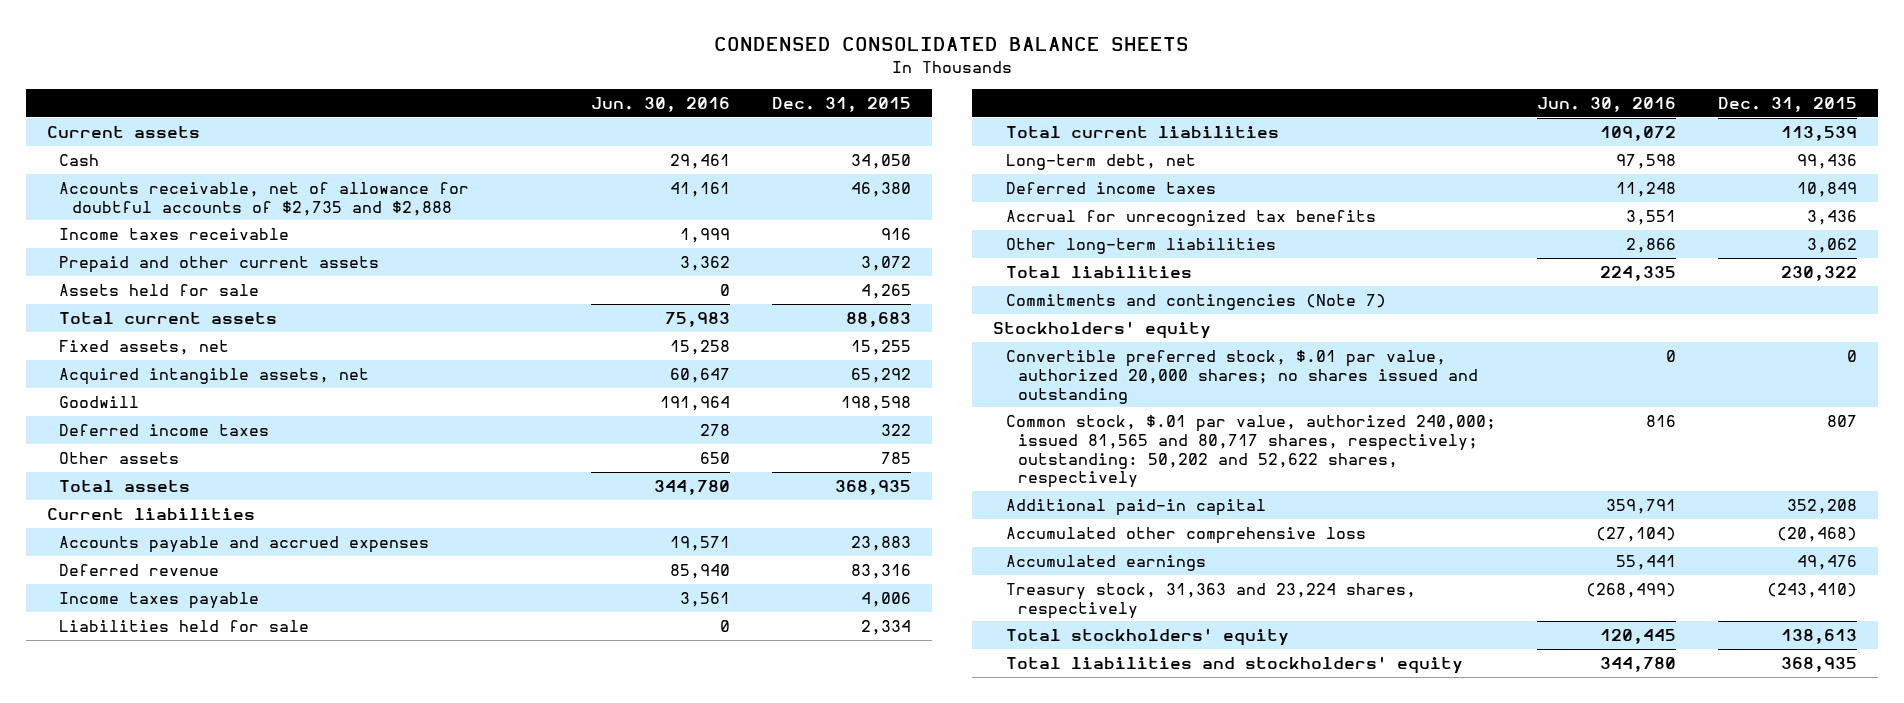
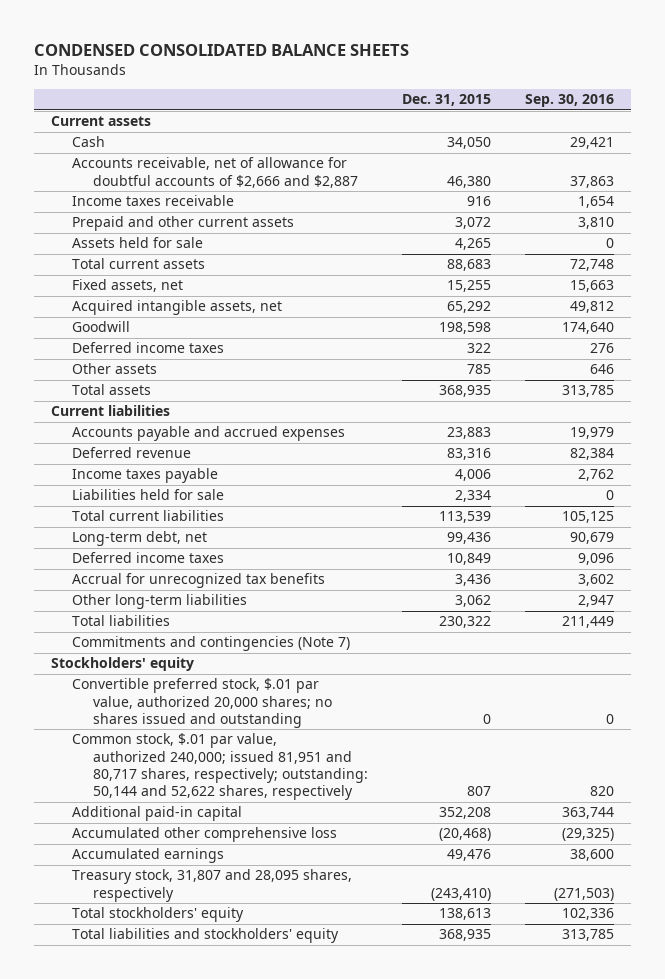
- | Jun. 30, 2016 | Dec. 31, 2015
+ | Dec. 31, 2015 | Sep. 30, 2016
- Accounts receivable, net of allowance for doubtful accounts of $2,735 and $2,888 | 41,161 | 46,380
+ Accounts receivable, net of allowance for doubtful accounts of $2,666 and $2,887 | 46,380 | 37,863
- Common stock, $.01 par value, authorized 240,000; issued 81,565 and 80,717 shares, respectively; outstanding: 50,202 and 52,622 shares, respectively | 816 | 807
+ Common stock, $.01 par value, authorized 240,000; issued 81,951 and 80,717 shares, respectively; outstanding: 50,144 and 52,622 shares, respectively | 807 | 820
- Treasury stock, 31,363 and 23,224 shares, respectively | (268,499) | (243,410)
+ Treasury stock, 31,807 and 28,095 shares, respectively | (243,410) | (271,503)

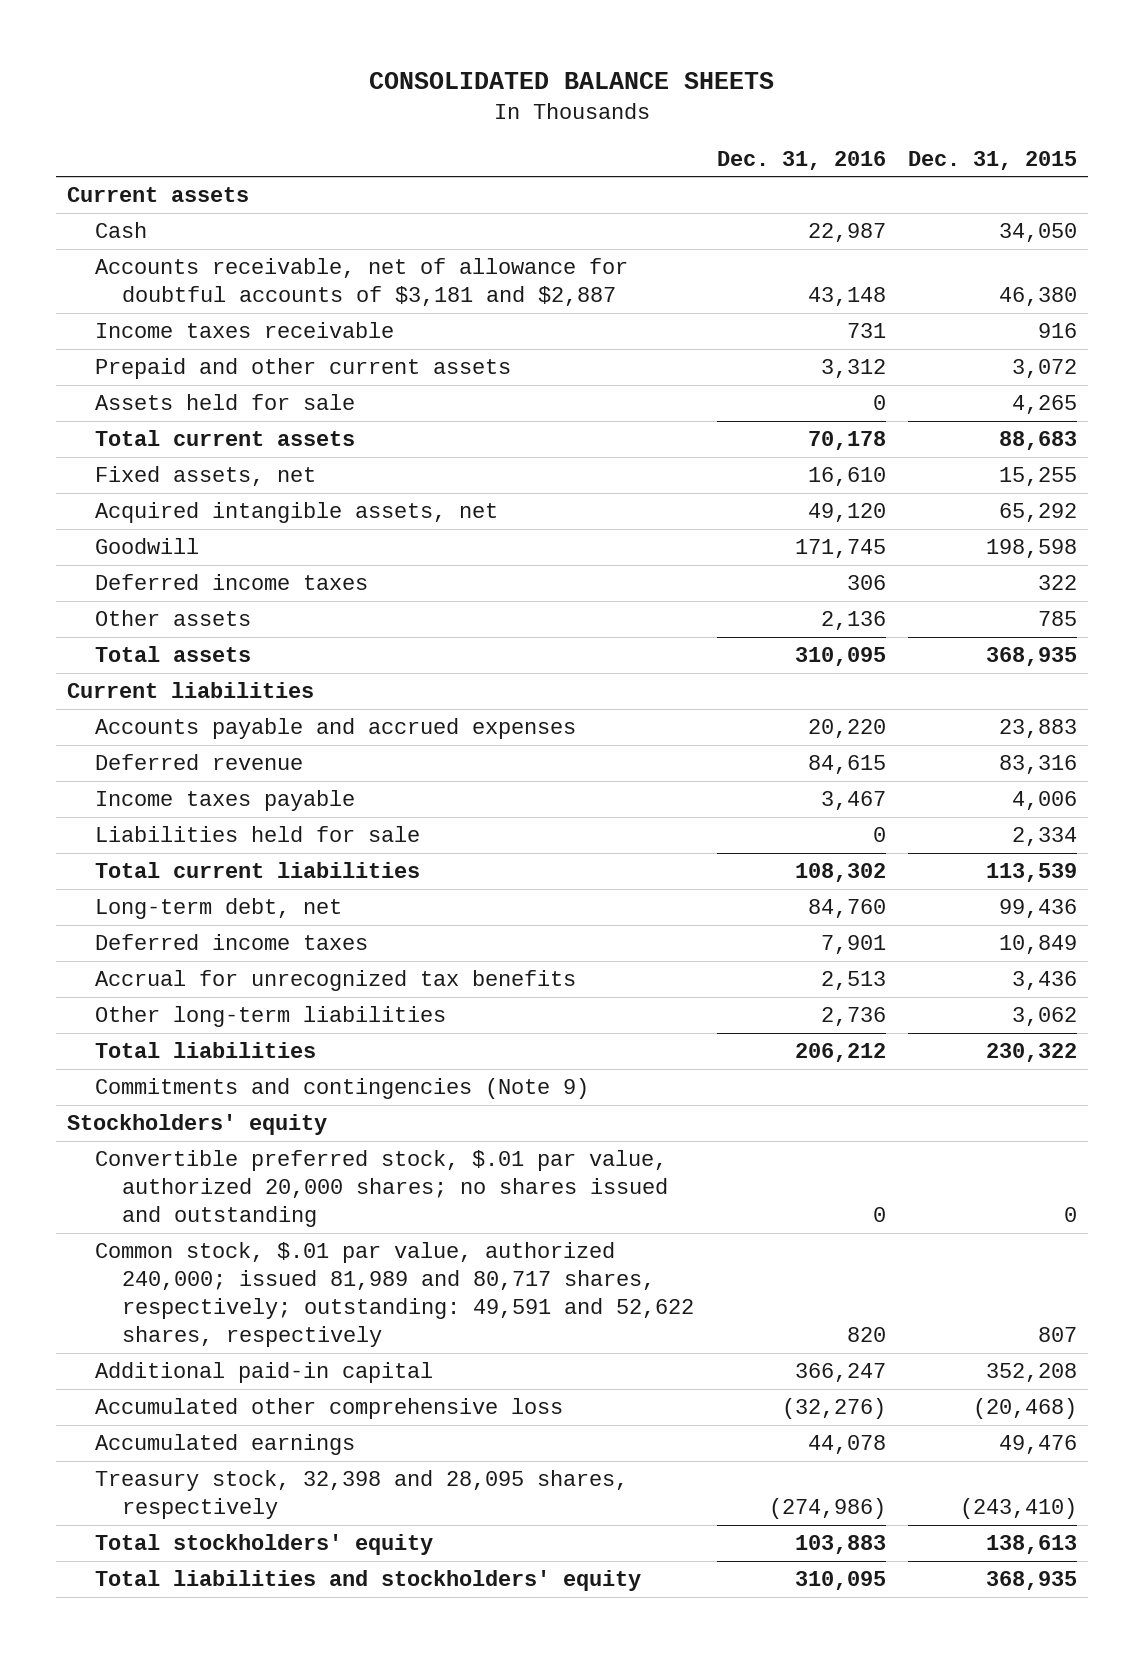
- CONDENSED CONSOLIDATED BALANCE SHEETS
+ CONSOLIDATED BALANCE SHEETS
- | Dec. 31, 2015 | Sep. 30, 2016
+ | Dec. 31, 2016 | Dec. 31, 2015
- Accounts receivable, net of allowance for doubtful accounts of $2,666 and $2,887 | 46,380 | 37,863
+ Accounts receivable, net of allowance for doubtful accounts of $3,181 and $2,887 | 43,148 | 46,380
- Commitments and contingencies (Note 7)
+ Commitments and contingencies (Note 9)
- Common stock, $.01 par value, authorized 240,000; issued 81,951 and 80,717 shares, respectively; outstanding: 50,144 and 52,622 shares, respectively | 807 | 820
+ Common stock, $.01 par value, authorized 240,000; issued 81,989 and 80,717 shares, respectively; outstanding: 49,591 and 52,622 shares, respectively | 820 | 807
- Treasury stock, 31,807 and 28,095 shares, respectively | (243,410) | (271,503)
+ Treasury stock, 32,398 and 28,095 shares, respectively | (274,986) | (243,410)

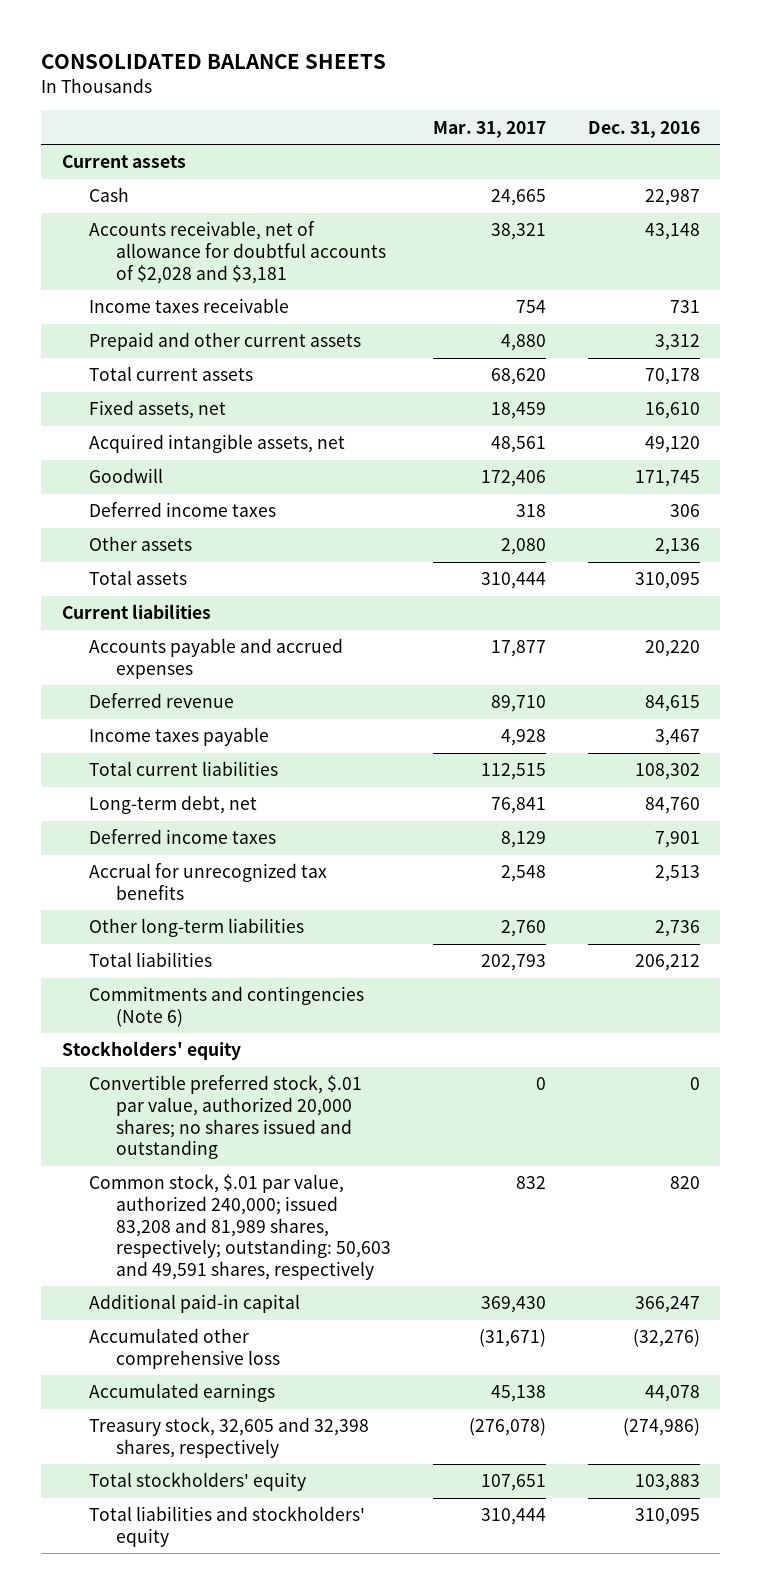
- | Dec. 31, 2016 | Dec. 31, 2015
+ | Mar. 31, 2017 | Dec. 31, 2016
- Accounts receivable, net of allowance for doubtful accounts of $3,181 and $2,887 | 43,148 | 46,380
+ Accounts receivable, net of allowance for doubtful accounts of $2,028 and $3,181 | 38,321 | 43,148
- Assets held for sale | 0 | 4,265
- Liabilities held for sale | 0 | 2,334
- Commitments and contingencies (Note 9)
+ Commitments and contingencies (Note 6)
- Common stock, $.01 par value, authorized 240,000; issued 81,989 and 80,717 shares, respectively; outstanding: 49,591 and 52,622 shares, respectively | 820 | 807
+ Common stock, $.01 par value, authorized 240,000; issued 83,208 and 81,989 shares, respectively; outstanding: 50,603 and 49,591 shares, respectively | 832 | 820
- Treasury stock, 32,398 and 28,095 shares, respectively | (274,986) | (243,410)
+ Treasury stock, 32,605 and 32,398 shares, respectively | (276,078) | (274,986)

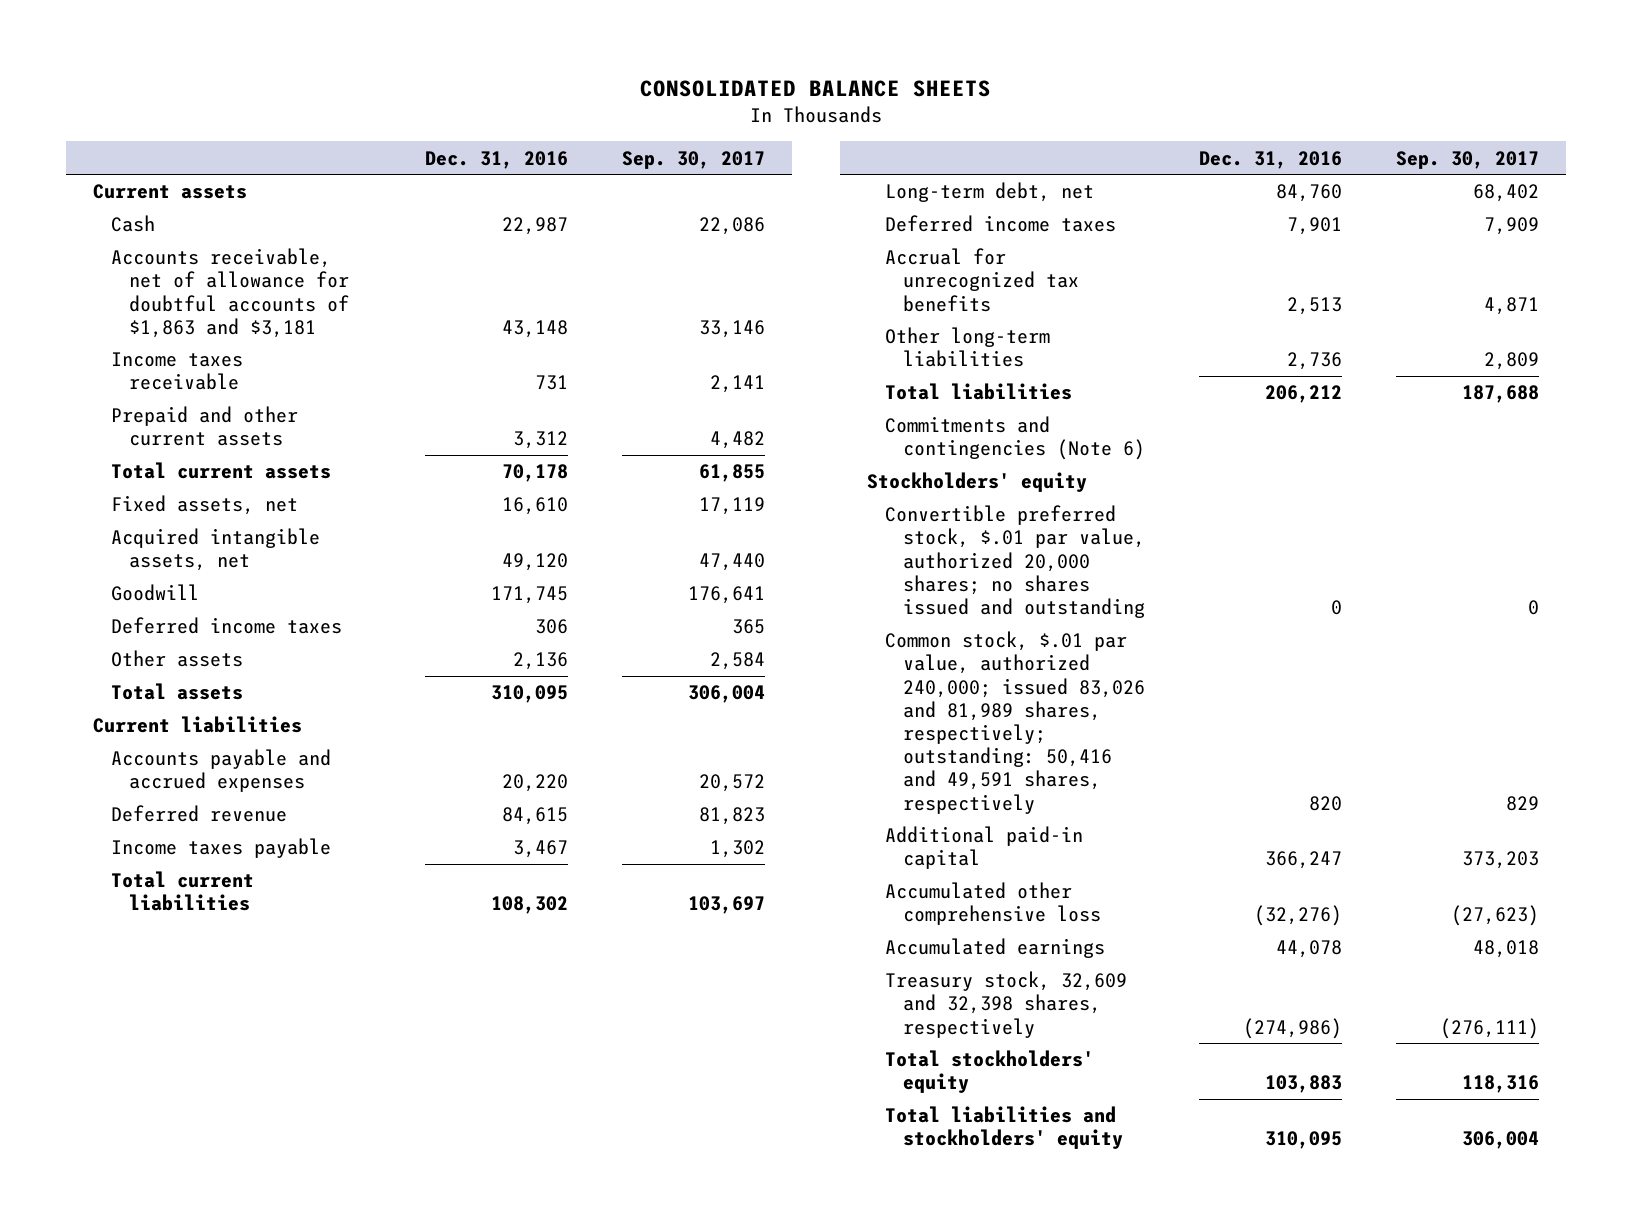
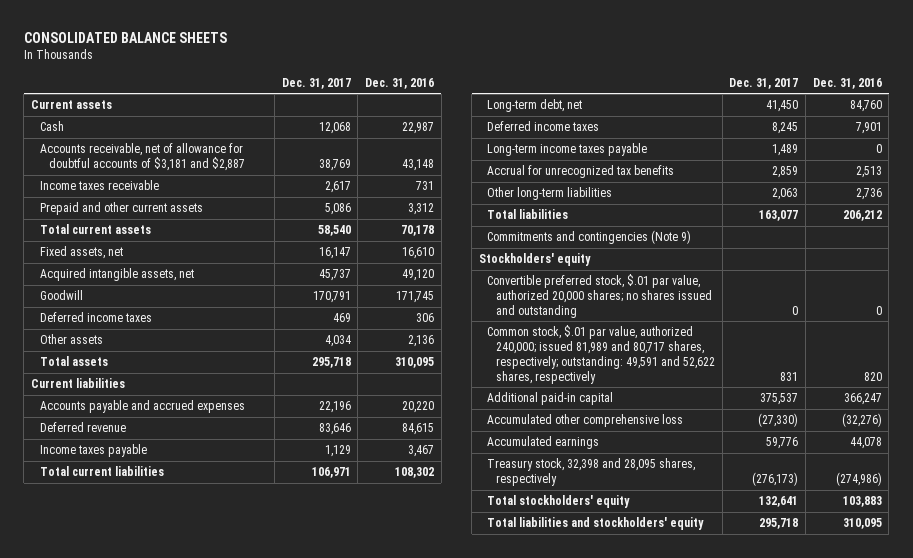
- | Dec. 31, 2016 | Sep. 30, 2017
+ | Dec. 31, 2017 | Dec. 31, 2016
- Accounts receivable, net of allowance for doubtful accounts of $1,863 and $3,181 | 43,148 | 33,146
+ Accounts receivable, net of allowance for doubtful accounts of $3,181 and $2,887 | 38,769 | 43,148
+ Long-term income taxes payable | 1,489 | 0
- Commitments and contingencies (Note 6)
+ Commitments and contingencies (Note 9)
- Common stock, $.01 par value, authorized 240,000; issued 83,026 and 81,989 shares, respectively; outstanding: 50,416 and 49,591 shares, respectively | 820 | 829
+ Common stock, $.01 par value, authorized 240,000; issued 81,989 and 80,717 shares, respectively; outstanding: 49,591 and 52,622 shares, respectively | 831 | 820
- Treasury stock, 32,609 and 32,398 shares, respectively | (274,986) | (276,111)
+ Treasury stock, 32,398 and 28,095 shares, respectively | (276,173) | (274,986)

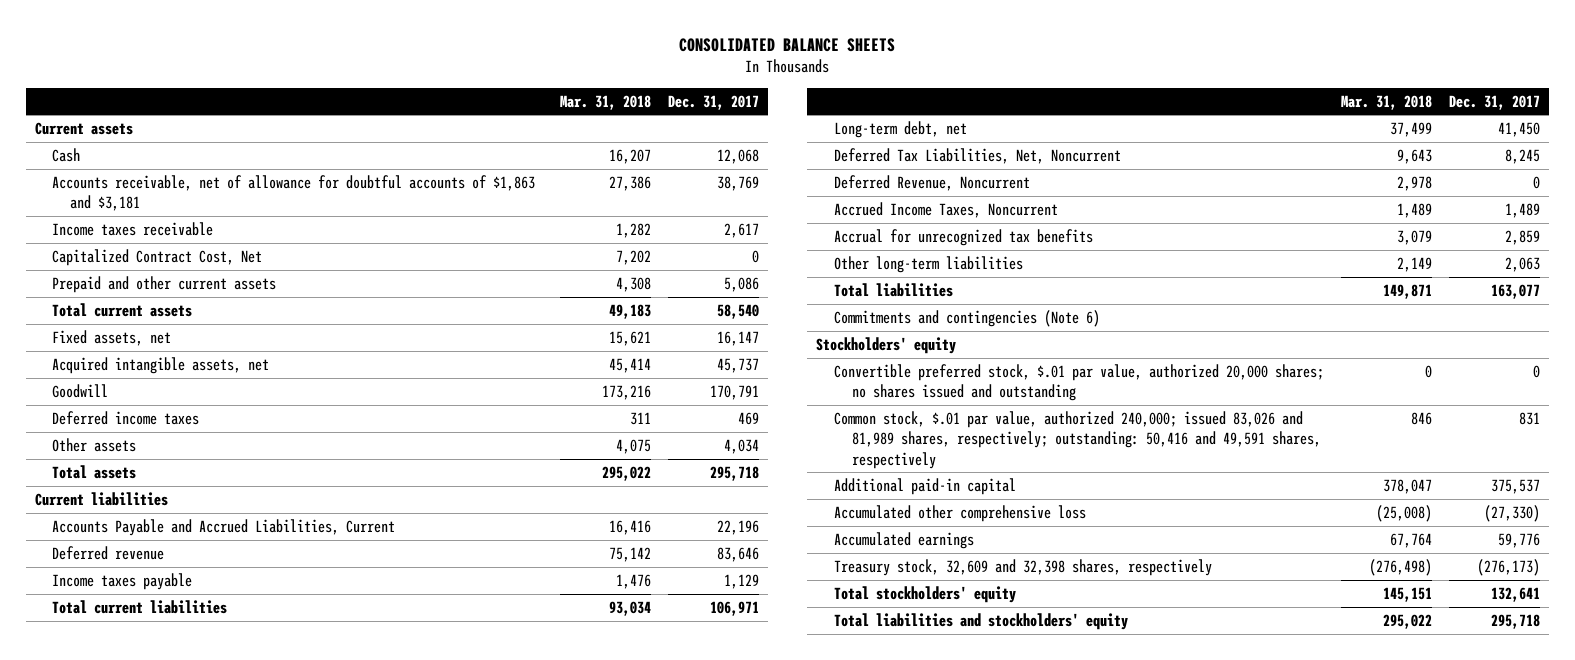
- | Dec. 31, 2017 | Dec. 31, 2016
+ | Mar. 31, 2018 | Dec. 31, 2017
- Accounts receivable, net of allowance for doubtful accounts of $3,181 and $2,887 | 38,769 | 43,148
+ Accounts receivable, net of allowance for doubtful accounts of $1,863 and $3,181 | 27,386 | 38,769
+ Capitalized Contract Cost, Net | 7,202 | 0
- Accounts payable and accrued expenses | 22,196 | 20,220
+ Accounts Payable and Accrued Liabilities, Current | 16,416 | 22,196
- Deferred income taxes | 8,245 | 7,901
- Long-term income taxes payable | 1,489 | 0
+ Deferred Tax Liabilities, Net, Noncurrent | 9,643 | 8,245
+ Deferred Revenue, Noncurrent | 2,978 | 0
+ Accrued Income Taxes, Noncurrent | 1,489 | 1,489
- Commitments and contingencies (Note 9)
+ Commitments and contingencies (Note 6)
- Common stock, $.01 par value, authorized 240,000; issued 81,989 and 80,717 shares, respectively; outstanding: 49,591 and 52,622 shares, respectively | 831 | 820
+ Common stock, $.01 par value, authorized 240,000; issued 83,026 and 81,989 shares, respectively; outstanding: 50,416 and 49,591 shares, respectively | 846 | 831
- Treasury stock, 32,398 and 28,095 shares, respectively | (276,173) | (274,986)
+ Treasury stock, 32,609 and 32,398 shares, respectively | (276,498) | (276,173)

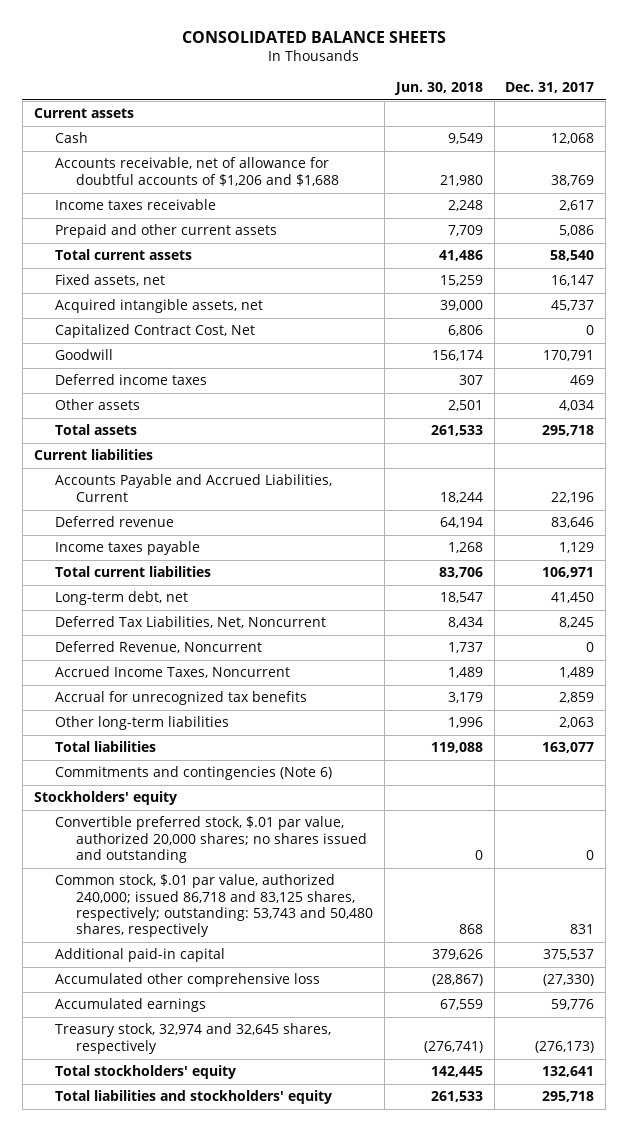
- | Mar. 31, 2018 | Dec. 31, 2017
+ | Jun. 30, 2018 | Dec. 31, 2017
- Accounts receivable, net of allowance for doubtful accounts of $1,863 and $3,181 | 27,386 | 38,769
+ Accounts receivable, net of allowance for doubtful accounts of $1,206 and $1,688 | 21,980 | 38,769
moved down: Capitalized Contract Cost, Net | 6,806 | 0
- Common stock, $.01 par value, authorized 240,000; issued 83,026 and 81,989 shares, respectively; outstanding: 50,416 and 49,591 shares, respectively | 846 | 831
+ Common stock, $.01 par value, authorized 240,000; issued 86,718 and 83,125 shares, respectively; outstanding: 53,743 and 50,480 shares, respectively | 868 | 831
- Treasury stock, 32,609 and 32,398 shares, respectively | (276,498) | (276,173)
+ Treasury stock, 32,974 and 32,645 shares, respectively | (276,741) | (276,173)

